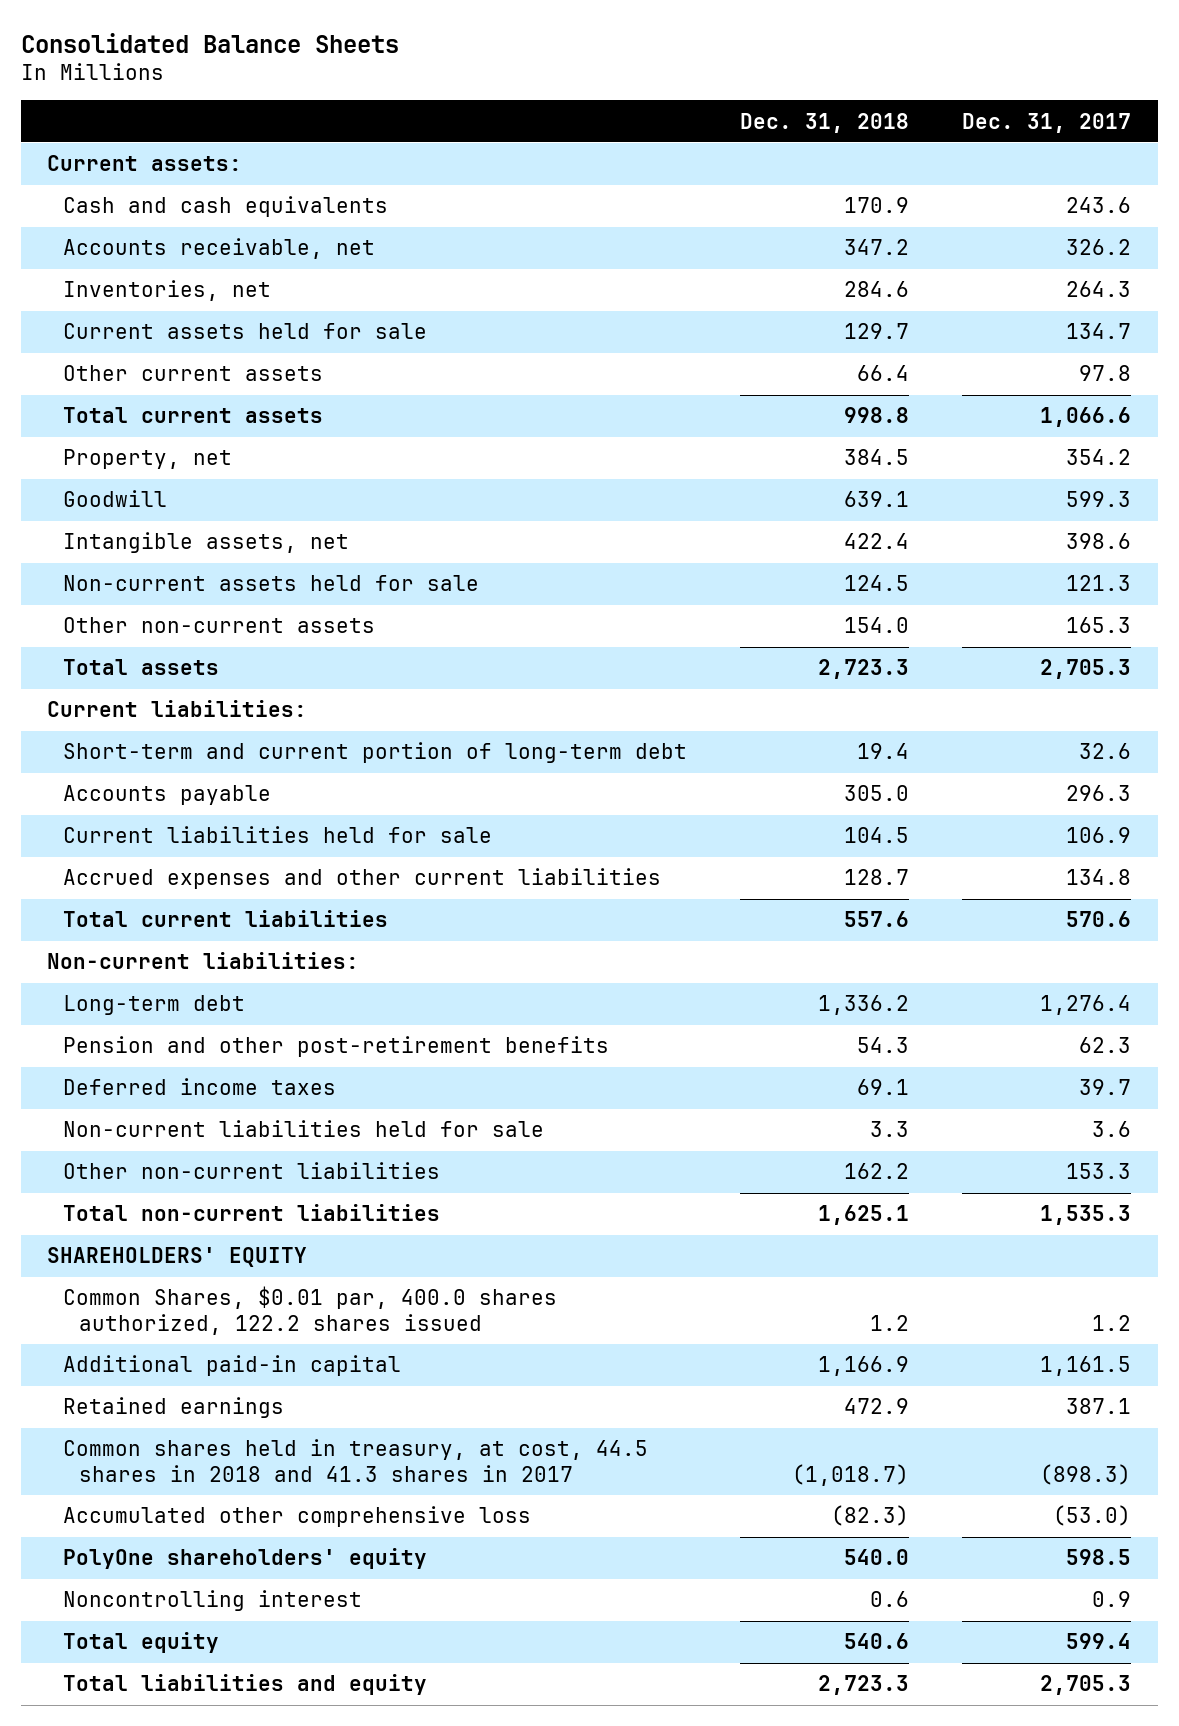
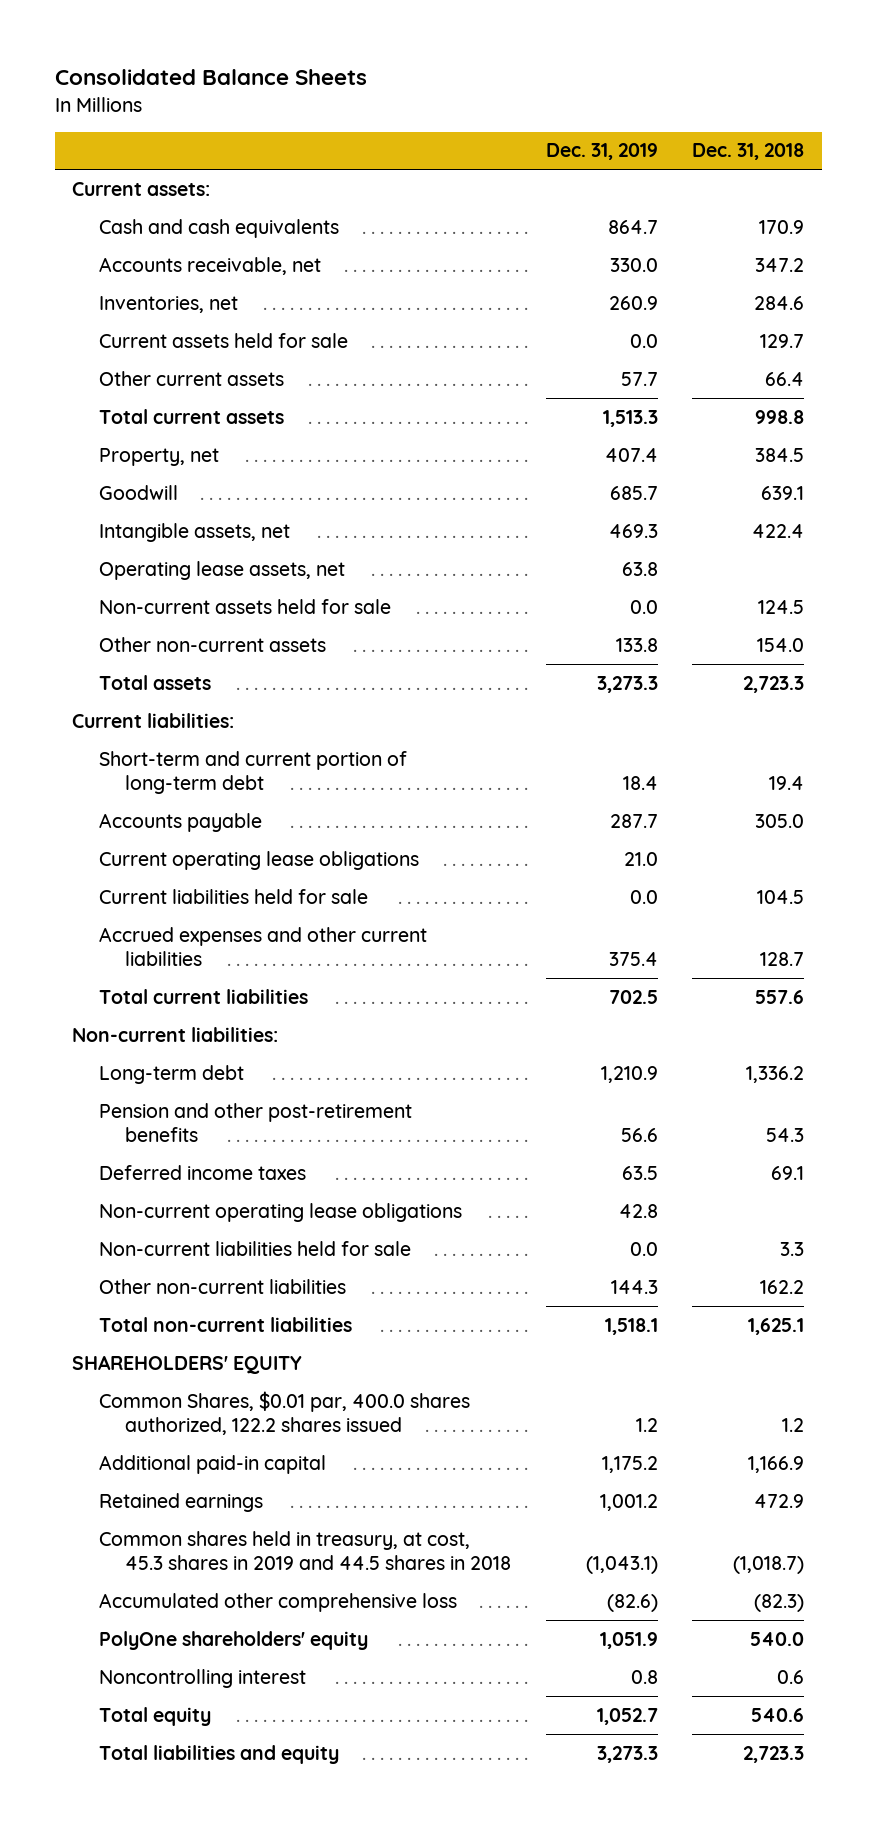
- | Dec. 31, 2018 | Dec. 31, 2017
+ | Dec. 31, 2019 | Dec. 31, 2018
+ Operating lease assets, net | 63.8 |
+ Current operating lease obligations | 21.0 |
+ Non-current operating lease obligations | 42.8 |
- Common shares held in treasury, at cost, 44.5 shares in 2018 and 41.3 shares in 2017 | (1,018.7) | (898.3)
+ Common shares held in treasury, at cost, 45.3 shares in 2019 and 44.5 shares in 2018 | (1,043.1) | (1,018.7)

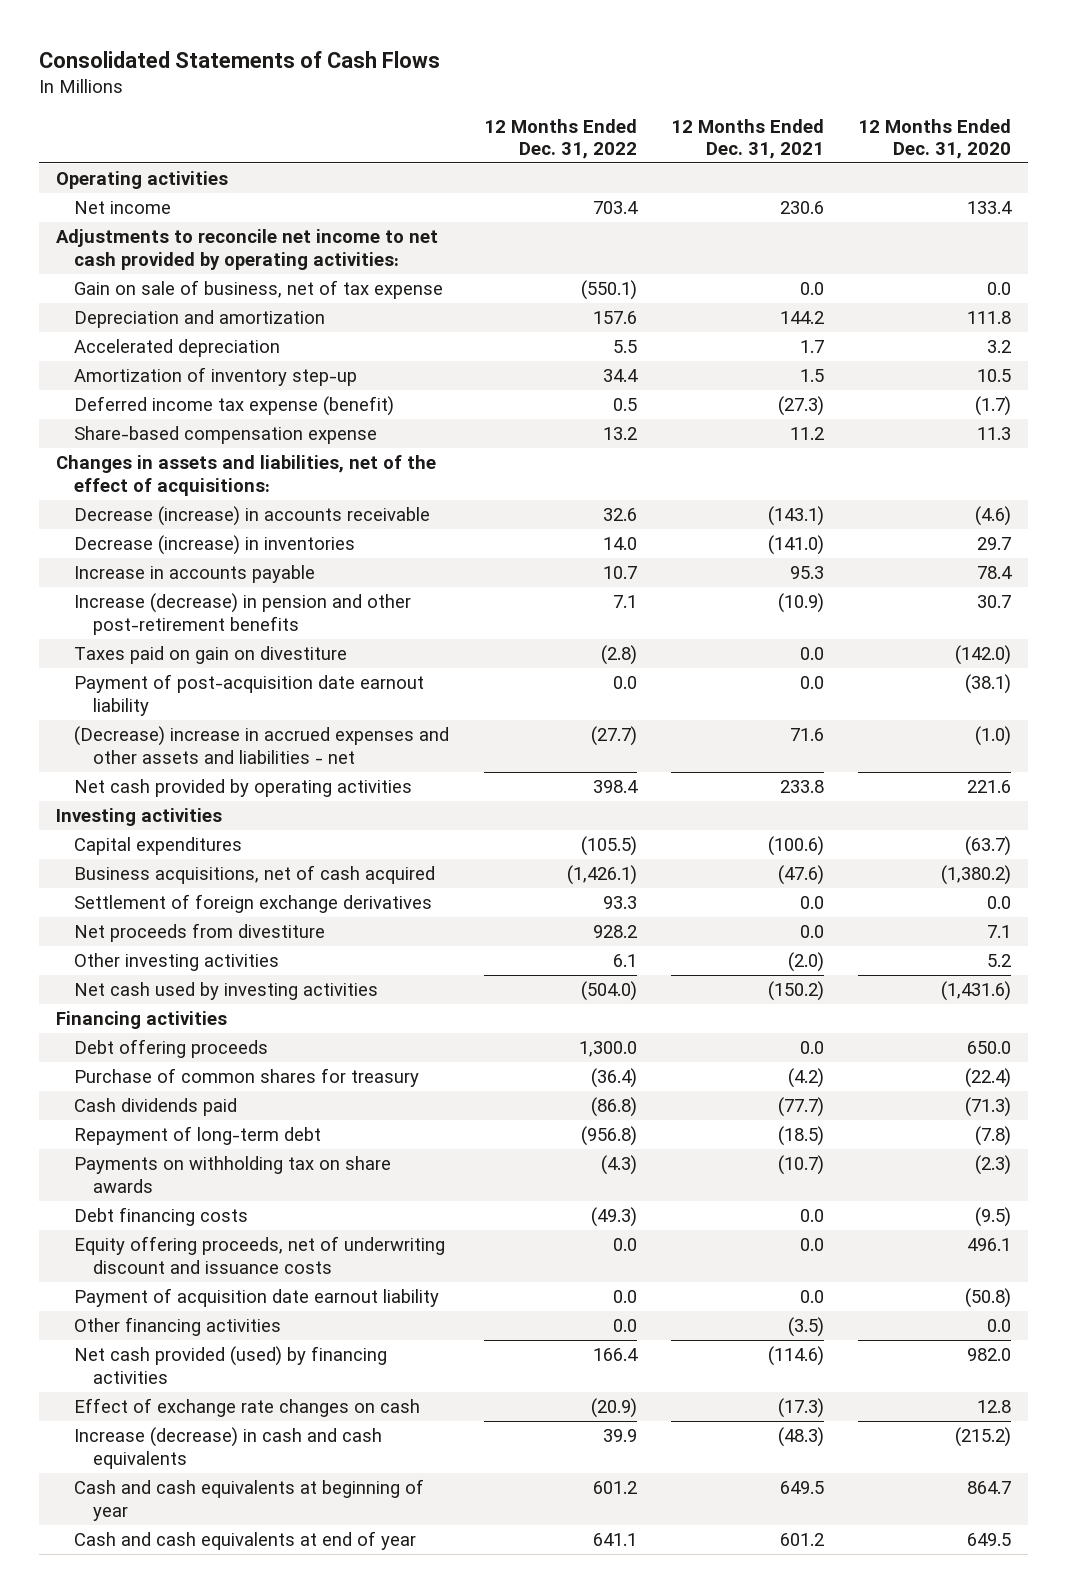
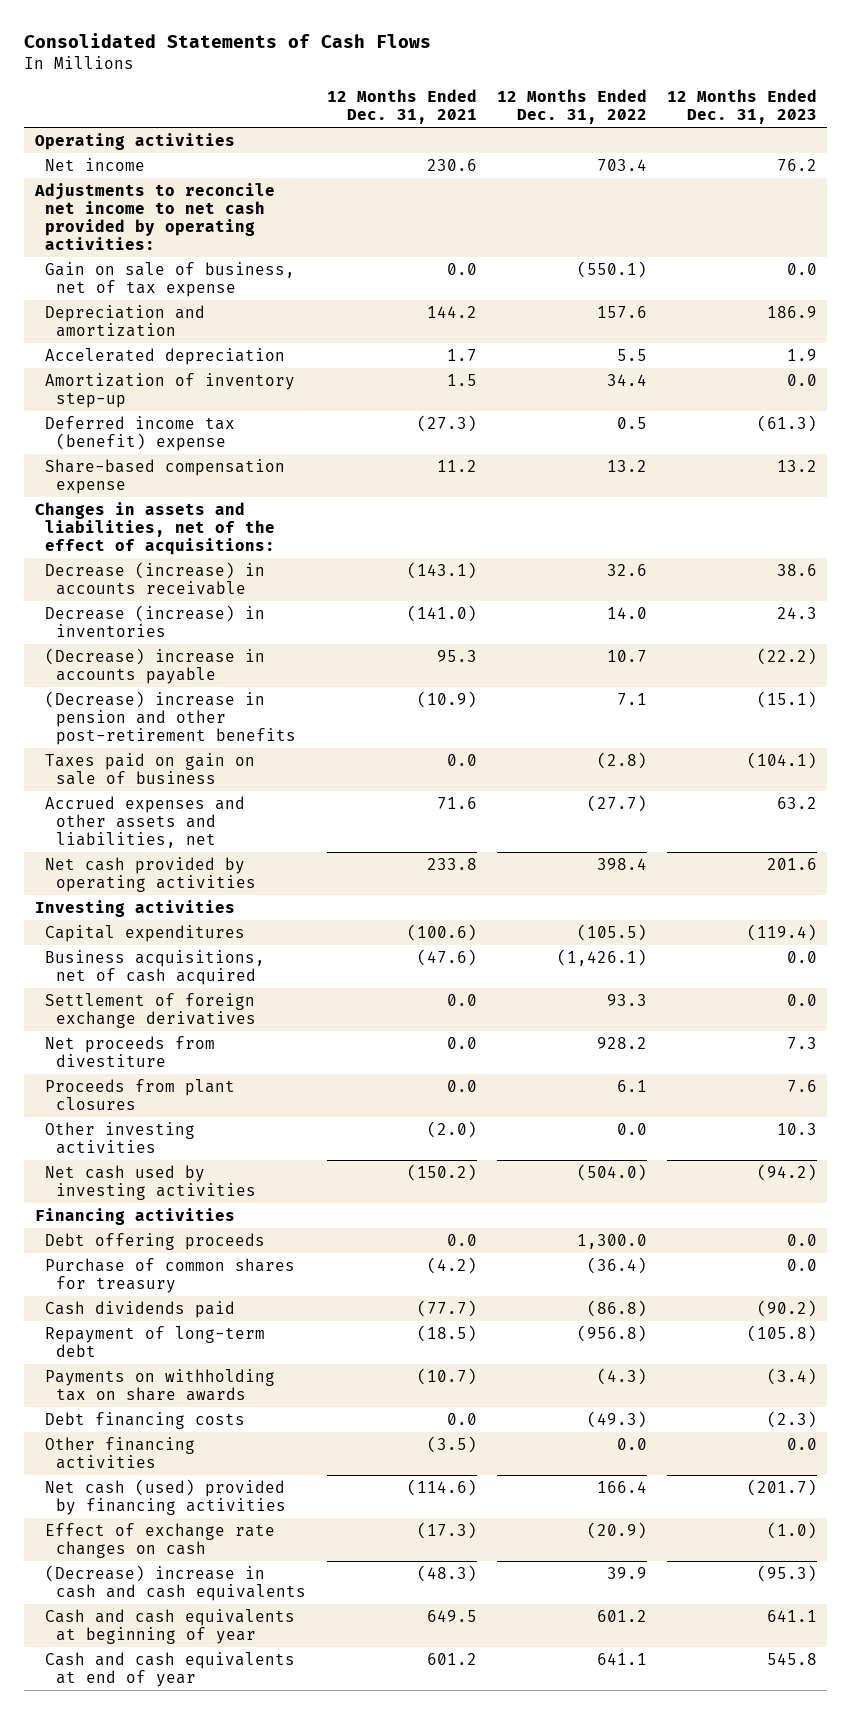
- | 12 Months Ended Dec. 31, 2022 | 12 Months Ended Dec. 31, 2021 | 12 Months Ended Dec. 31, 2020
+ | 12 Months Ended Dec. 31, 2021 | 12 Months Ended Dec. 31, 2022 | 12 Months Ended Dec. 31, 2023
- Deferred income tax expense (benefit) | 0.5 | (27.3) | (1.7)
+ Deferred income tax (benefit) expense | (27.3) | 0.5 | (61.3)
- Increase in accounts payable | 10.7 | 95.3 | 78.4
- Increase (decrease) in pension and other post-retirement benefits | 7.1 | (10.9) | 30.7
- Taxes paid on gain on divestiture | (2.8) | 0.0 | (142.0)
- Payment of post-acquisition date earnout liability | 0.0 | 0.0 | (38.1)
- (Decrease) increase in accrued expenses and other assets and liabilities - net | (27.7) | 71.6 | (1.0)
+ (Decrease) increase in accounts payable | 95.3 | 10.7 | (22.2)
+ (Decrease) increase in pension and other post-retirement benefits | (10.9) | 7.1 | (15.1)
+ Taxes paid on gain on sale of business | 0.0 | (2.8) | (104.1)
+ Accrued expenses and other assets and liabilities, net | 71.6 | (27.7) | 63.2
- Other investing activities | 6.1 | (2.0) | 5.2
+ Proceeds from plant closures | 0.0 | 6.1 | 7.6
+ Other investing activities | (2.0) | 0.0 | 10.3
- Equity offering proceeds, net of underwriting discount and issuance costs | 0.0 | 0.0 | 496.1
- Payment of acquisition date earnout liability | 0.0 | 0.0 | (50.8)
- Net cash provided (used) by financing activities | 166.4 | (114.6) | 982.0
+ Net cash (used) provided by financing activities | (114.6) | 166.4 | (201.7)
- Increase (decrease) in cash and cash equivalents | 39.9 | (48.3) | (215.2)
+ (Decrease) increase in cash and cash equivalents | (48.3) | 39.9 | (95.3)

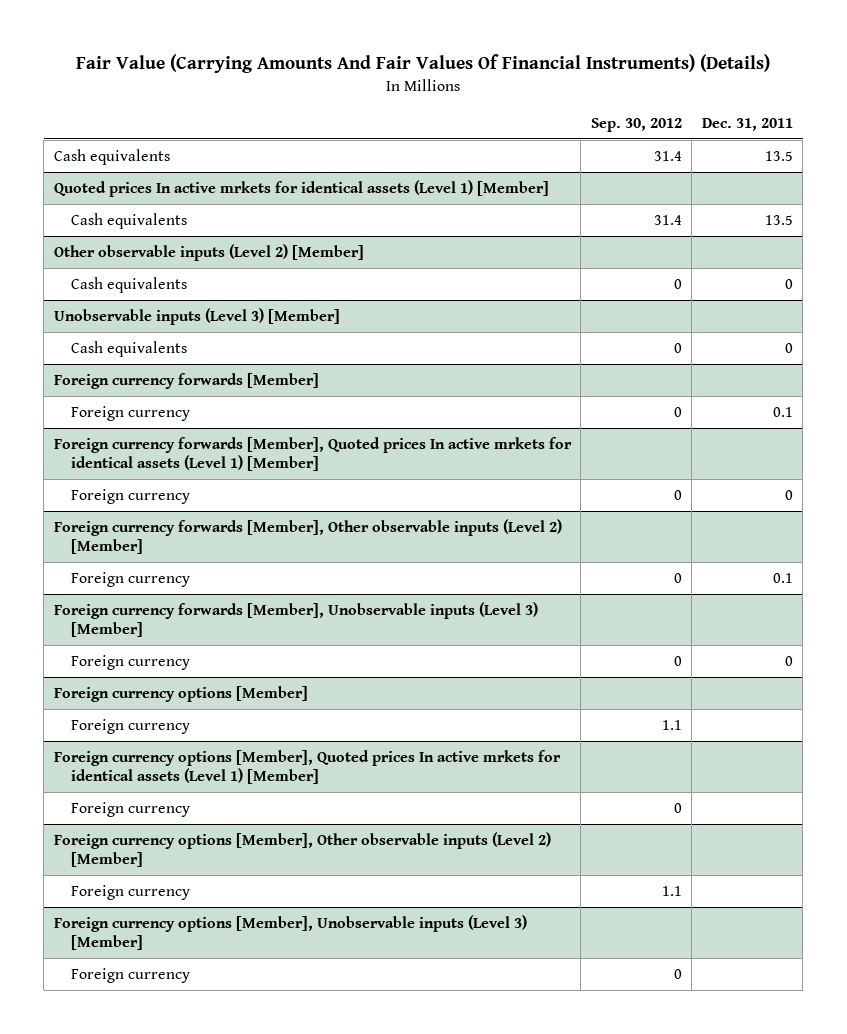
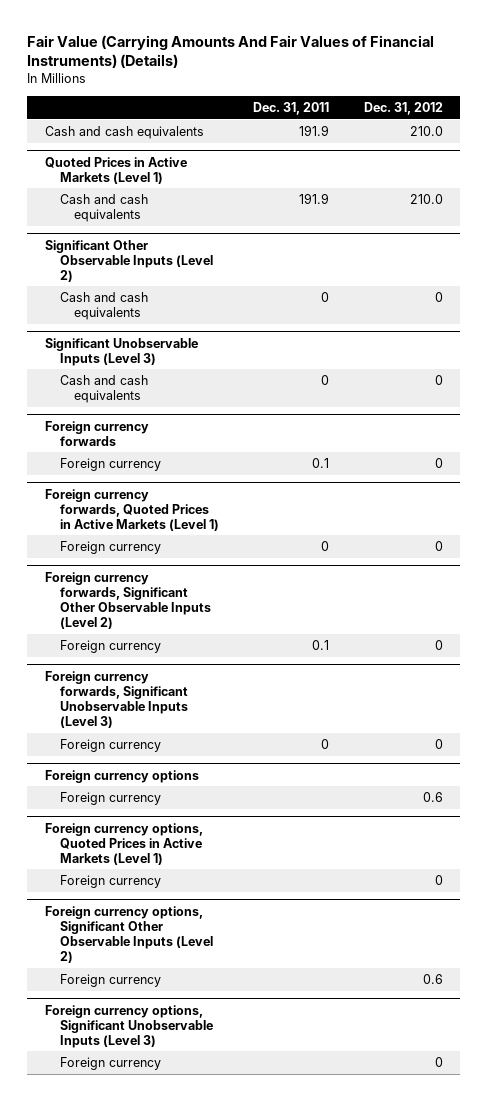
- Fair Value (Carrying Amounts And Fair Values Of Financial Instruments) (Details)
+ Fair Value (Carrying Amounts And Fair Values of Financial Instruments) (Details)
- | Sep. 30, 2012 | Dec. 31, 2011
+ | Dec. 31, 2011 | Dec. 31, 2012
- Cash equivalents | 31.4 | 13.5
- Quoted prices In active mrkets for identical assets (Level 1) [Member]
- Cash equivalents | 31.4 | 13.5
- Other observable inputs (Level 2) [Member]
- Cash equivalents | 0 | 0
- Unobservable inputs (Level 3) [Member]
- Cash equivalents | 0 | 0
- Foreign currency forwards [Member]
+ Cash and cash equivalents | 191.9 | 210.0
+ Quoted Prices in Active Markets (Level 1)
+ Cash and cash equivalents | 191.9 | 210.0
+ Significant Other Observable Inputs (Level 2)
+ Cash and cash equivalents | 0 | 0
+ Significant Unobservable Inputs (Level 3)
+ Cash and cash equivalents | 0 | 0
+ Foreign currency forwards
- Foreign currency forwards [Member], Quoted prices In active mrkets for identical assets (Level 1) [Member]
+ Foreign currency forwards, Quoted Prices in Active Markets (Level 1)
- Foreign currency forwards [Member], Other observable inputs (Level 2) [Member]
+ Foreign currency forwards, Significant Other Observable Inputs (Level 2)
- Foreign currency forwards [Member], Unobservable inputs (Level 3) [Member]
+ Foreign currency forwards, Significant Unobservable Inputs (Level 3)
- Foreign currency options [Member]
+ Foreign currency options
- Foreign currency options [Member], Quoted prices In active mrkets for identical assets (Level 1) [Member]
+ Foreign currency options, Quoted Prices in Active Markets (Level 1)
- Foreign currency options [Member], Other observable inputs (Level 2) [Member]
+ Foreign currency options, Significant Other Observable Inputs (Level 2)
- Foreign currency options [Member], Unobservable inputs (Level 3) [Member]
+ Foreign currency options, Significant Unobservable Inputs (Level 3)

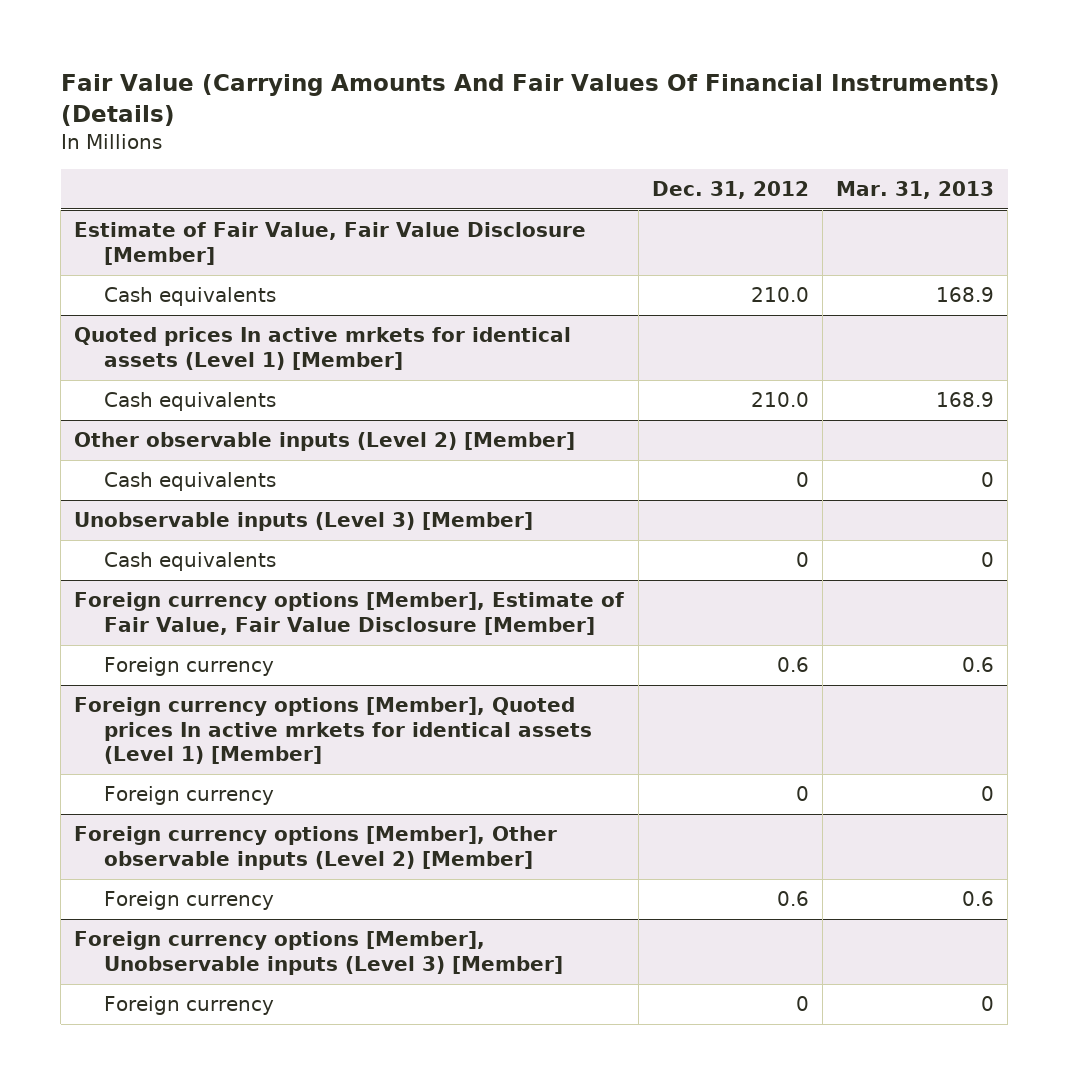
- Fair Value (Carrying Amounts And Fair Values of Financial Instruments) (Details)
+ Fair Value (Carrying Amounts And Fair Values Of Financial Instruments) (Details)
- | Dec. 31, 2011 | Dec. 31, 2012
+ | Dec. 31, 2012 | Mar. 31, 2013
- Cash and cash equivalents | 191.9 | 210.0
- Quoted Prices in Active Markets (Level 1)
- Cash and cash equivalents | 191.9 | 210.0
- Significant Other Observable Inputs (Level 2)
- Cash and cash equivalents | 0 | 0
- Significant Unobservable Inputs (Level 3)
- Cash and cash equivalents | 0 | 0
- Foreign currency forwards
- Foreign currency | 0.1 | 0
- Foreign currency forwards, Quoted Prices in Active Markets (Level 1)
- Foreign currency | 0 | 0
- Foreign currency forwards, Significant Other Observable Inputs (Level 2)
- Foreign currency | 0.1 | 0
- Foreign currency forwards, Significant Unobservable Inputs (Level 3)
- Foreign currency | 0 | 0
- Foreign currency options
+ Estimate of Fair Value, Fair Value Disclosure [Member]
+ Cash equivalents | 210.0 | 168.9
+ Quoted prices In active mrkets for identical assets (Level 1) [Member]
+ Cash equivalents | 210.0 | 168.9
+ Other observable inputs (Level 2) [Member]
+ Cash equivalents | 0 | 0
+ Unobservable inputs (Level 3) [Member]
+ Cash equivalents | 0 | 0
+ Foreign currency options [Member], Estimate of Fair Value, Fair Value Disclosure [Member]
- Foreign currency options, Quoted Prices in Active Markets (Level 1)
+ Foreign currency options [Member], Quoted prices In active mrkets for identical assets (Level 1) [Member]
- Foreign currency options, Significant Other Observable Inputs (Level 2)
+ Foreign currency options [Member], Other observable inputs (Level 2) [Member]
- Foreign currency options, Significant Unobservable Inputs (Level 3)
+ Foreign currency options [Member], Unobservable inputs (Level 3) [Member]

